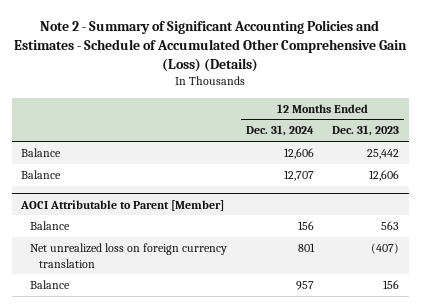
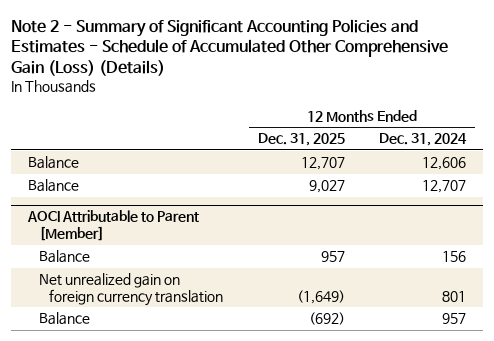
- | 12 Months Ended Dec. 31, 2024 | 12 Months Ended Dec. 31, 2023
+ | 12 Months Ended Dec. 31, 2025 | 12 Months Ended Dec. 31, 2024
@ AOCI Attributable to Parent [Member]
- Net unrealized loss on foreign currency translation | 801 | (407)
+ Net unrealized gain on foreign currency translation | (1,649) | 801

